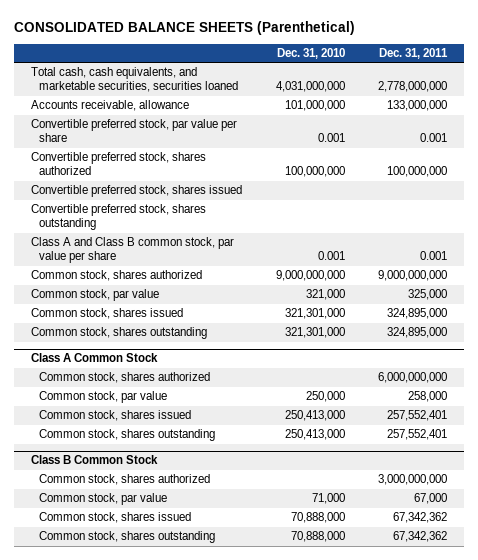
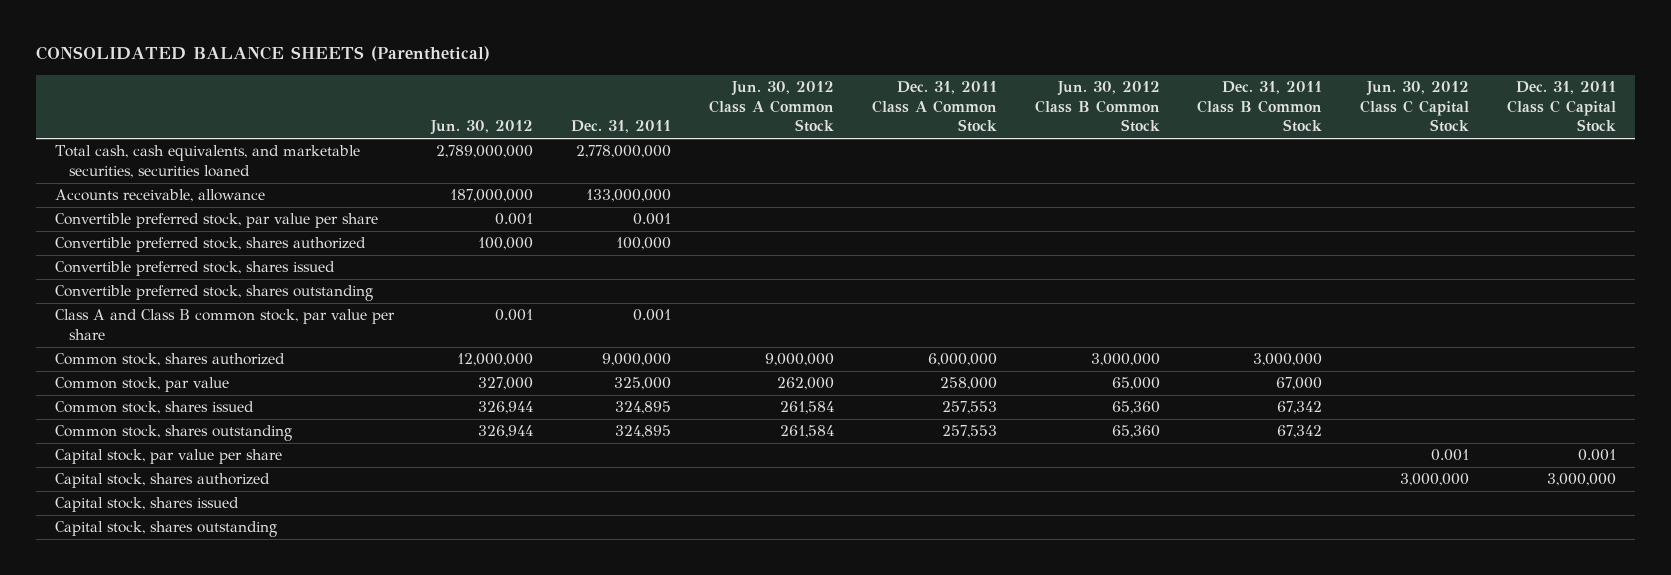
- | Dec. 31, 2010 | Dec. 31, 2011
+ | Jun. 30, 2012 | Dec. 31, 2011 | Jun. 30, 2012 Class A Common Stock | Dec. 31, 2011 Class A Common Stock | Jun. 30, 2012 Class B Common Stock | Dec. 31, 2011 Class B Common Stock | Jun. 30, 2012 Class C Capital Stock | Dec. 31, 2011 Class C Capital Stock
- Convertible preferred stock, shares authorized | 100,000,000 | 100,000,000
+ Convertible preferred stock, shares authorized | 100,000 | 100,000 | | | | | |
- Common stock, shares authorized | 9,000,000,000 | 9,000,000,000
+ Common stock, shares authorized | 12,000,000 | 9,000,000 | 9,000,000 | 6,000,000 | 3,000,000 | 3,000,000 | |
- Common stock, shares issued | 321,301,000 | 324,895,000
- Common stock, shares outstanding | 321,301,000 | 324,895,000
- Class A Common Stock
- Common stock, shares authorized | | 6,000,000,000
- Common stock, par value | 250,000 | 258,000
- Common stock, shares issued | 250,413,000 | 257,552,401
- Common stock, shares outstanding | 250,413,000 | 257,552,401
- Class B Common Stock
- Common stock, shares authorized | | 3,000,000,000
- Common stock, par value | 71,000 | 67,000
- Common stock, shares issued | 70,888,000 | 67,342,362
- Common stock, shares outstanding | 70,888,000 | 67,342,362
+ Common stock, shares issued | 326,944 | 324,895 | 261,584 | 257,553 | 65,360 | 67,342 | |
+ Common stock, shares outstanding | 326,944 | 324,895 | 261,584 | 257,553 | 65,360 | 67,342 | |
+ Capital stock, par value per share | | | | | | | 0.001 | 0.001
+ Capital stock, shares authorized | | | | | | | 3,000,000 | 3,000,000
+ Capital stock, shares issued
+ Capital stock, shares outstanding

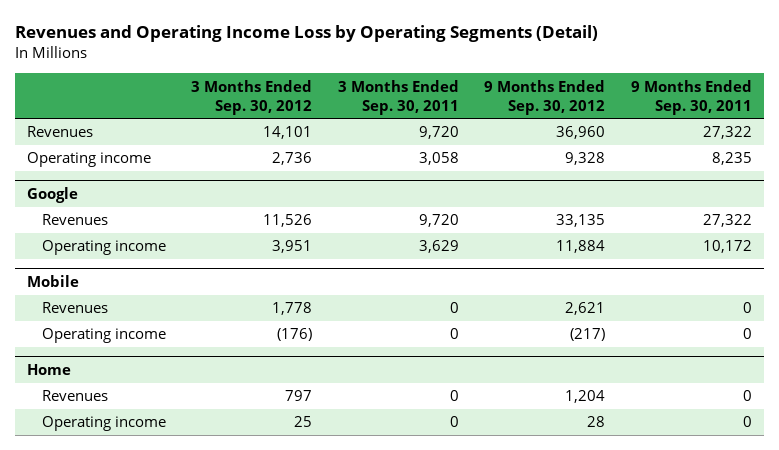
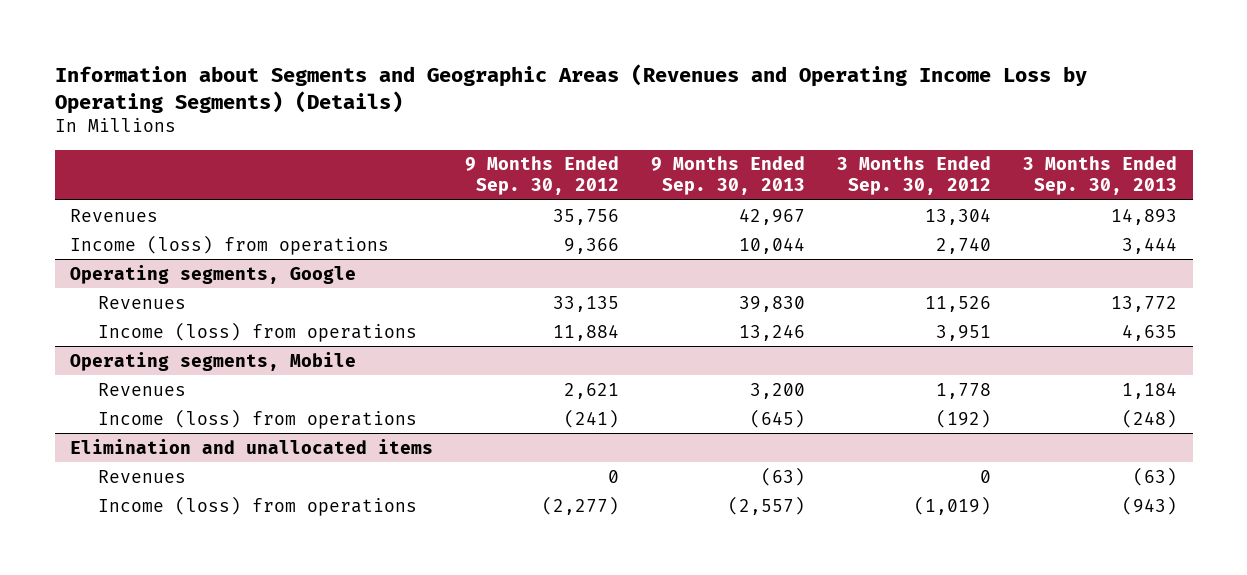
- Revenues and Operating Income Loss by Operating Segments (Detail)
+ Information about Segments and Geographic Areas (Revenues and Operating Income Loss by Operating Segments) (Details)
- | 3 Months Ended Sep. 30, 2012 | 3 Months Ended Sep. 30, 2011 | 9 Months Ended Sep. 30, 2012 | 9 Months Ended Sep. 30, 2011
+ | 9 Months Ended Sep. 30, 2012 | 9 Months Ended Sep. 30, 2013 | 3 Months Ended Sep. 30, 2012 | 3 Months Ended Sep. 30, 2013
- Revenues | 14,101 | 9,720 | 36,960 | 27,322
- Operating income | 2,736 | 3,058 | 9,328 | 8,235
- Google
+ Revenues | 35,756 | 42,967 | 13,304 | 14,893
+ Income (loss) from operations | 9,366 | 10,044 | 2,740 | 3,444
+ Operating segments, Google
- Operating income | 3,951 | 3,629 | 11,884 | 10,172
- Mobile
+ Income (loss) from operations | 11,884 | 13,246 | 3,951 | 4,635
+ Operating segments, Mobile
- Operating income | (176) | 0 | (217) | 0
- Home
- Revenues | 797 | 0 | 1,204 | 0
- Operating income | 25 | 0 | 28 | 0
+ Income (loss) from operations | (241) | (645) | (192) | (248)
+ Elimination and unallocated items
+ Revenues | 0 | (63) | 0 | (63)
+ Income (loss) from operations | (2,277) | (2,557) | (1,019) | (943)

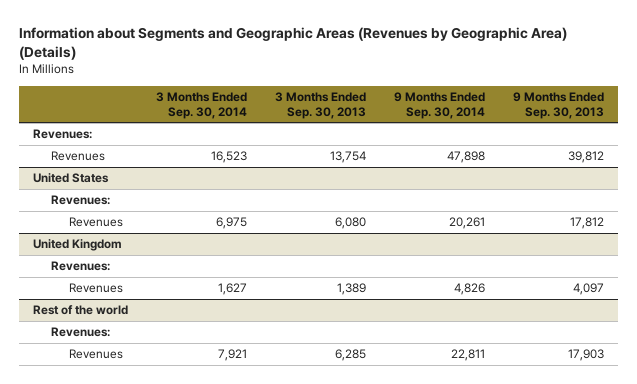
- Information about Segments and Geographic Areas (Revenues and Operating Income Loss by Operating Segments) (Details)
+ Information about Segments and Geographic Areas (Revenues by Geographic Area) (Details)
- | 9 Months Ended Sep. 30, 2012 | 9 Months Ended Sep. 30, 2013 | 3 Months Ended Sep. 30, 2012 | 3 Months Ended Sep. 30, 2013
+ | 3 Months Ended Sep. 30, 2014 | 3 Months Ended Sep. 30, 2013 | 9 Months Ended Sep. 30, 2014 | 9 Months Ended Sep. 30, 2013
- Revenues | 35,756 | 42,967 | 13,304 | 14,893
- Income (loss) from operations | 9,366 | 10,044 | 2,740 | 3,444
- Operating segments, Google
- Revenues | 33,135 | 39,830 | 11,526 | 13,772
- Income (loss) from operations | 11,884 | 13,246 | 3,951 | 4,635
- Operating segments, Mobile
- Revenues | 2,621 | 3,200 | 1,778 | 1,184
- Income (loss) from operations | (241) | (645) | (192) | (248)
- Elimination and unallocated items
- Revenues | 0 | (63) | 0 | (63)
- Income (loss) from operations | (2,277) | (2,557) | (1,019) | (943)
+ Revenues:
+ Revenues | 16,523 | 13,754 | 47,898 | 39,812
+ United States
+ Revenues:
+ Revenues | 6,975 | 6,080 | 20,261 | 17,812
+ United Kingdom
+ Revenues:
+ Revenues | 1,627 | 1,389 | 4,826 | 4,097
+ Rest of the world
+ Revenues:
+ Revenues | 7,921 | 6,285 | 22,811 | 17,903

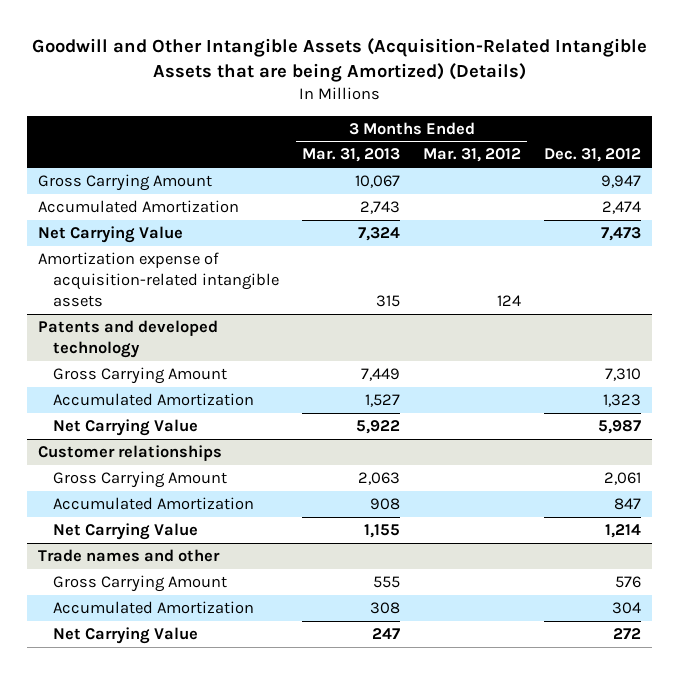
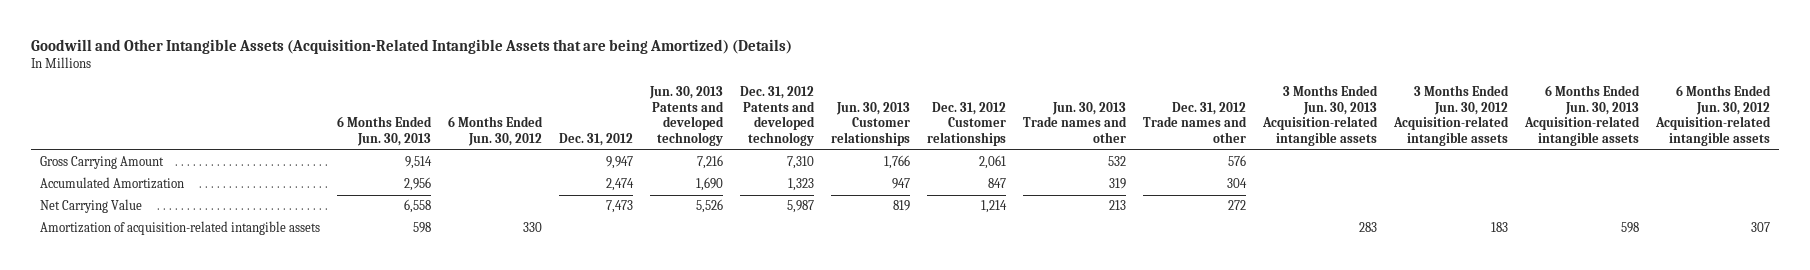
- | 3 Months Ended Mar. 31, 2013 | 3 Months Ended Mar. 31, 2012 | Dec. 31, 2012
+ | 6 Months Ended Jun. 30, 2013 | 6 Months Ended Jun. 30, 2012 | Dec. 31, 2012 | Jun. 30, 2013 Patents and developed technology | Dec. 31, 2012 Patents and developed technology | Jun. 30, 2013 Customer relationships | Dec. 31, 2012 Customer relationships | Jun. 30, 2013 Trade names and other | Dec. 31, 2012 Trade names and other | 3 Months Ended Jun. 30, 2013 Acquisition-related intangible assets | 3 Months Ended Jun. 30, 2012 Acquisition-related intangible assets | 6 Months Ended Jun. 30, 2013 Acquisition-related intangible assets | 6 Months Ended Jun. 30, 2012 Acquisition-related intangible assets
- Amortization expense of acquisition-related intangible assets | 315 | 124 |
- Patents and developed technology
- Gross Carrying Amount | 7,449 | | 7,310
- Accumulated Amortization | 1,527 | | 1,323
- Net Carrying Value | 5,922 | | 5,987
- Customer relationships
- Gross Carrying Amount | 2,063 | | 2,061
- Accumulated Amortization | 908 | | 847
- Net Carrying Value | 1,155 | | 1,214
- Trade names and other
- Gross Carrying Amount | 555 | | 576
- Accumulated Amortization | 308 | | 304
- Net Carrying Value | 247 | | 272
+ Amortization of acquisition-related intangible assets | 598 | 330 | | | | | | | | 283 | 183 | 598 | 307

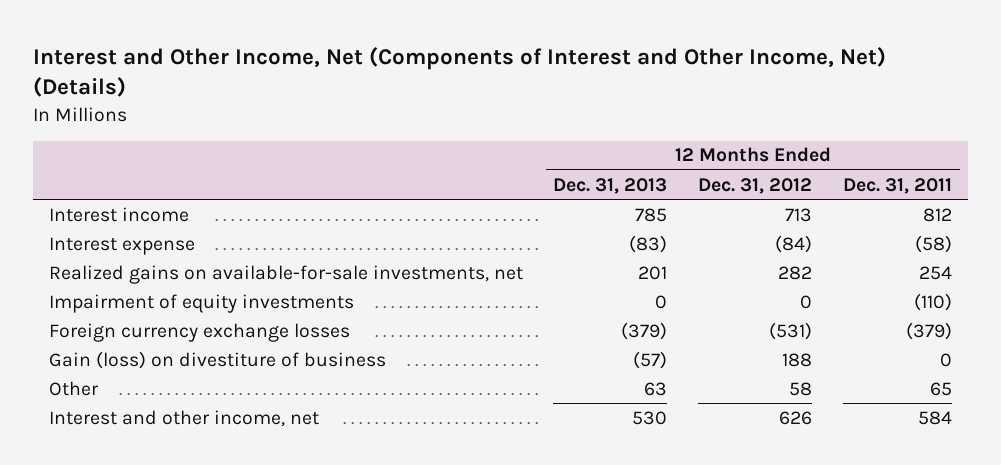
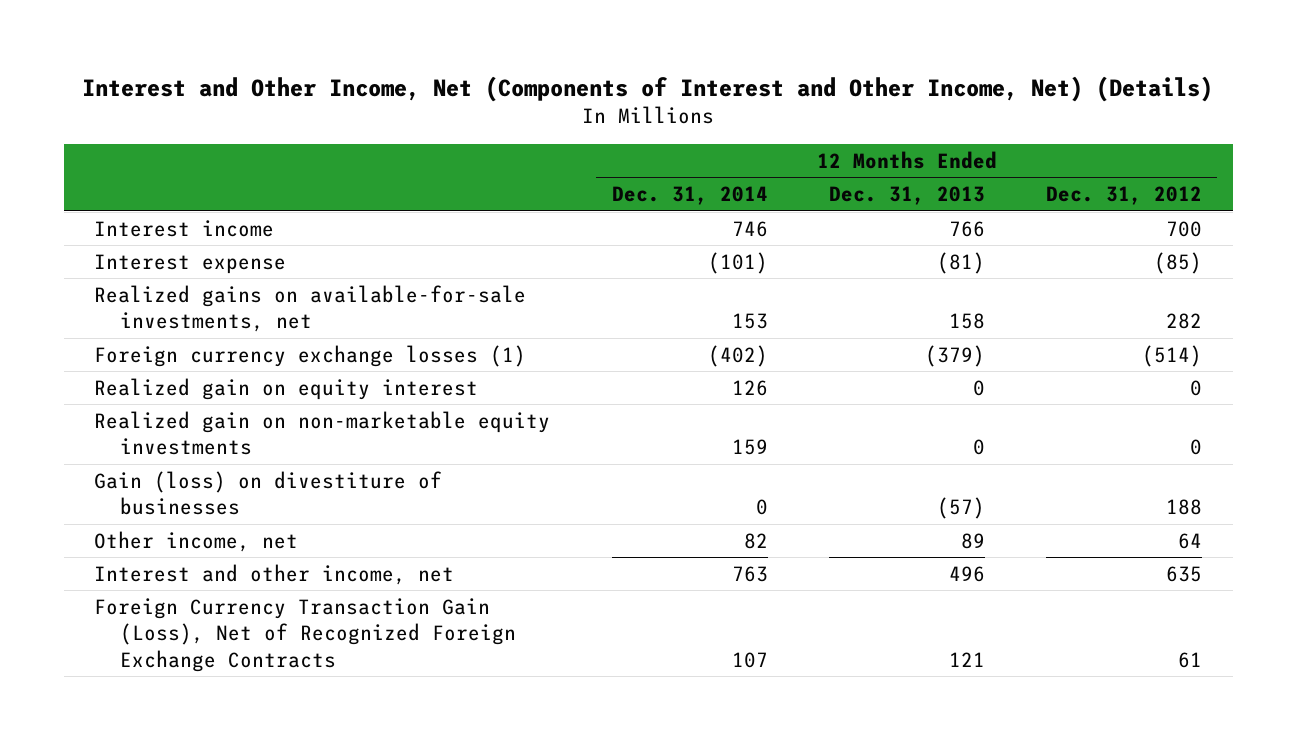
- | 12 Months Ended Dec. 31, 2013 | 12 Months Ended Dec. 31, 2012 | 12 Months Ended Dec. 31, 2011
+ | 12 Months Ended Dec. 31, 2014 | 12 Months Ended Dec. 31, 2013 | 12 Months Ended Dec. 31, 2012
- Interest income | 785 | 713 | 812
- Interest expense | (83) | (84) | (58)
- Realized gains on available-for-sale investments, net | 201 | 282 | 254
- Impairment of equity investments | 0 | 0 | (110)
- Foreign currency exchange losses | (379) | (531) | (379)
- Gain (loss) on divestiture of business | (57) | 188 | 0
- Other | 63 | 58 | 65
- Interest and other income, net | 530 | 626 | 584
+ Interest income | 746 | 766 | 700
+ Interest expense | (101) | (81) | (85)
+ Realized gains on available-for-sale investments, net | 153 | 158 | 282
+ Foreign currency exchange losses (1) | (402) | (379) | (514)
+ Realized gain on equity interest | 126 | 0 | 0
+ Realized gain on non-marketable equity investments | 159 | 0 | 0
+ Gain (loss) on divestiture of businesses | 0 | (57) | 188
+ Other income, net | 82 | 89 | 64
+ Interest and other income, net | 763 | 496 | 635
+ Foreign Currency Transaction Gain (Loss), Net of Recognized Foreign Exchange Contracts | 107 | 121 | 61

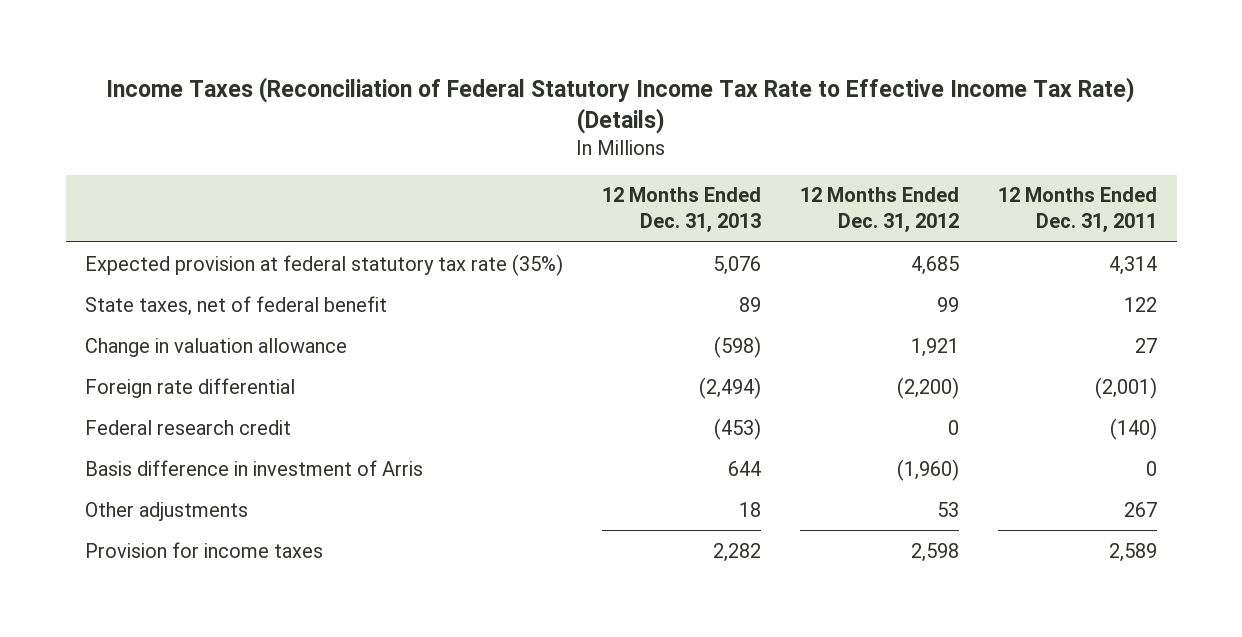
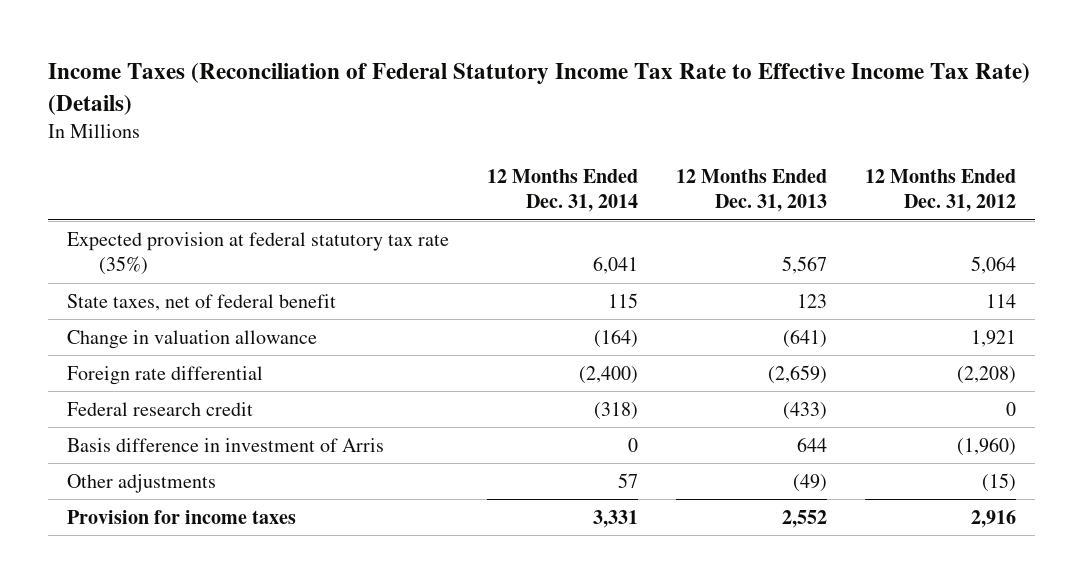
- | 12 Months Ended Dec. 31, 2013 | 12 Months Ended Dec. 31, 2012 | 12 Months Ended Dec. 31, 2011
+ | 12 Months Ended Dec. 31, 2014 | 12 Months Ended Dec. 31, 2013 | 12 Months Ended Dec. 31, 2012
- Expected provision at federal statutory tax rate (35%) | 5,076 | 4,685 | 4,314
- State taxes, net of federal benefit | 89 | 99 | 122
- Change in valuation allowance | (598) | 1,921 | 27
- Foreign rate differential | (2,494) | (2,200) | (2,001)
- Federal research credit | (453) | 0 | (140)
+ Expected provision at federal statutory tax rate (35%) | 6,041 | 5,567 | 5,064
+ State taxes, net of federal benefit | 115 | 123 | 114
+ Change in valuation allowance | (164) | (641) | 1,921
+ Foreign rate differential | (2,400) | (2,659) | (2,208)
+ Federal research credit | (318) | (433) | 0
- Other adjustments | 18 | 53 | 267
- Provision for income taxes | 2,282 | 2,598 | 2,589
+ Other adjustments | 57 | (49) | (15)
+ Provision for income taxes | 3,331 | 2,552 | 2,916

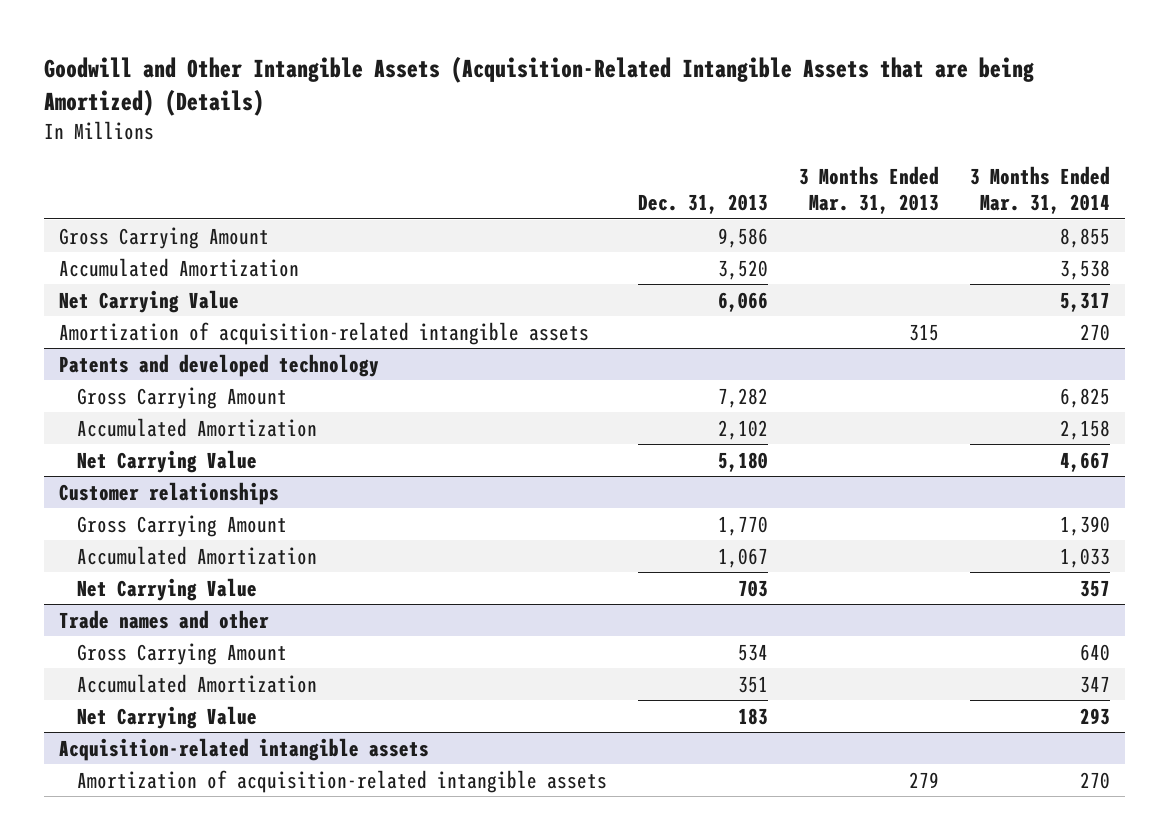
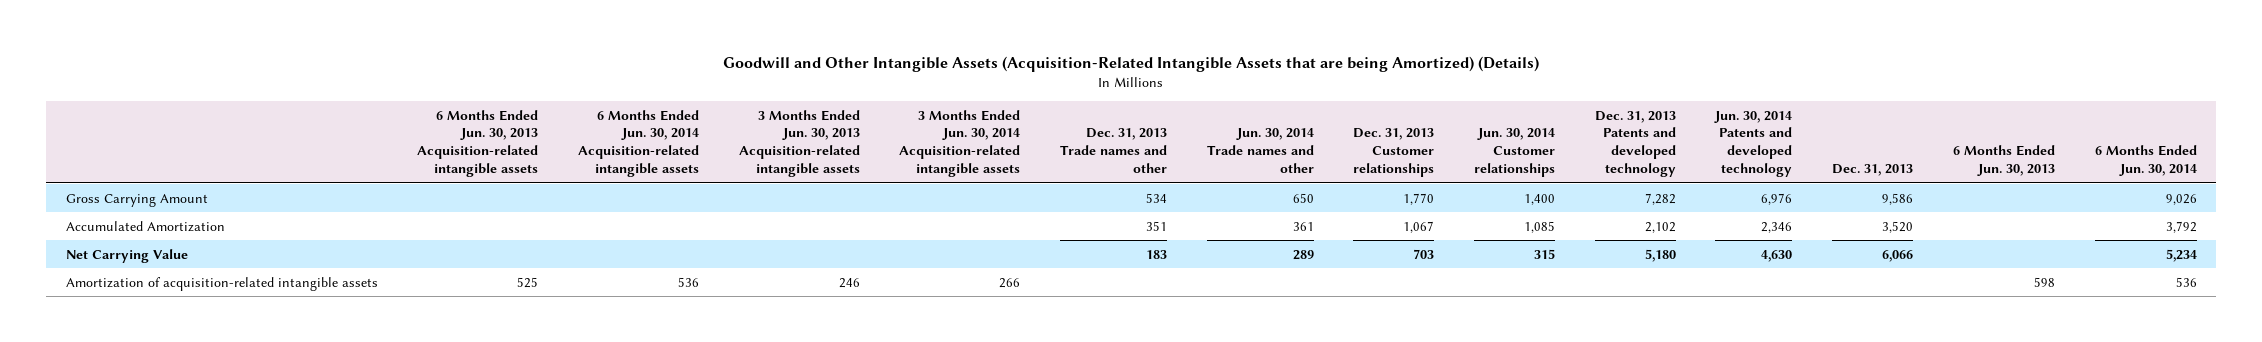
- | Dec. 31, 2013 | 3 Months Ended Mar. 31, 2013 | 3 Months Ended Mar. 31, 2014
+ | 6 Months Ended Jun. 30, 2013 Acquisition-related intangible assets | 6 Months Ended Jun. 30, 2014 Acquisition-related intangible assets | 3 Months Ended Jun. 30, 2013 Acquisition-related intangible assets | 3 Months Ended Jun. 30, 2014 Acquisition-related intangible assets | Dec. 31, 2013 Trade names and other | Jun. 30, 2014 Trade names and other | Dec. 31, 2013 Customer relationships | Jun. 30, 2014 Customer relationships | Dec. 31, 2013 Patents and developed technology | Jun. 30, 2014 Patents and developed technology | Dec. 31, 2013 | 6 Months Ended Jun. 30, 2013 | 6 Months Ended Jun. 30, 2014
- Patents and developed technology
- Gross Carrying Amount | 7,282 | | 6,825
- Accumulated Amortization | 2,102 | | 2,158
- Net Carrying Value | 5,180 | | 4,667
- Customer relationships
- Gross Carrying Amount | 1,770 | | 1,390
- Accumulated Amortization | 1,067 | | 1,033
- Net Carrying Value | 703 | | 357
- Trade names and other
- Gross Carrying Amount | 534 | | 640
- Accumulated Amortization | 351 | | 347
- Net Carrying Value | 183 | | 293
- Acquisition-related intangible assets
- Amortization of acquisition-related intangible assets | | 279 | 270

